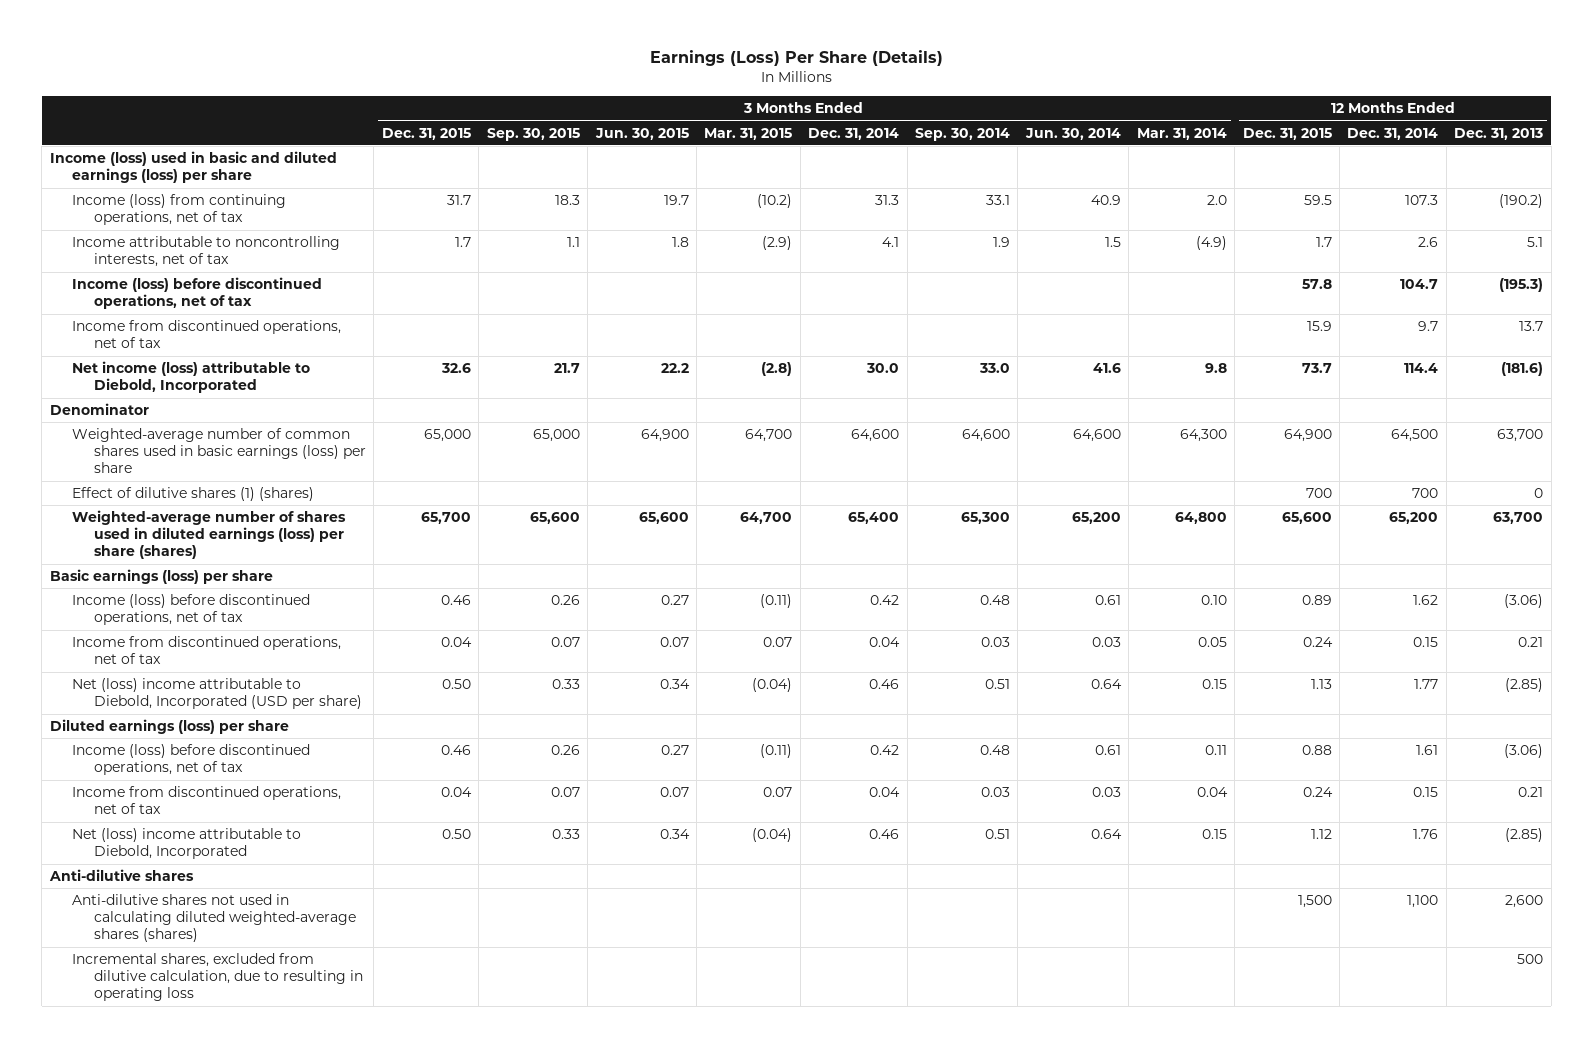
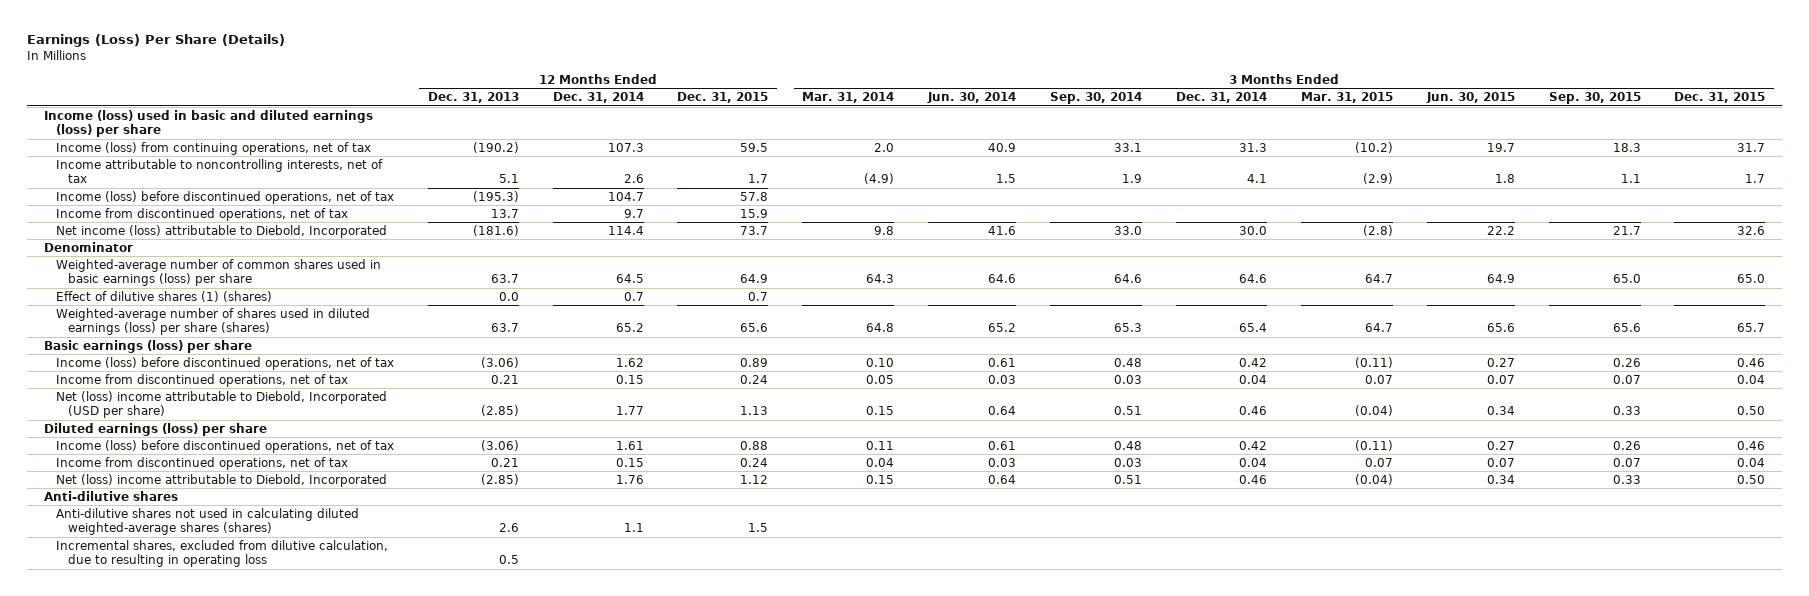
- | 3 Months Ended Dec. 31, 2015 | 3 Months Ended Sep. 30, 2015 | 3 Months Ended Jun. 30, 2015 | 3 Months Ended Mar. 31, 2015 | 3 Months Ended Dec. 31, 2014 | 3 Months Ended Sep. 30, 2014 | 3 Months Ended Jun. 30, 2014 | 3 Months Ended Mar. 31, 2014 | 12 Months Ended Dec. 31, 2015 | 12 Months Ended Dec. 31, 2014 | 12 Months Ended Dec. 31, 2013
+ | 12 Months Ended Dec. 31, 2013 | 12 Months Ended Dec. 31, 2014 | 12 Months Ended Dec. 31, 2015 | 3 Months Ended Mar. 31, 2014 | 3 Months Ended Jun. 30, 2014 | 3 Months Ended Sep. 30, 2014 | 3 Months Ended Dec. 31, 2014 | 3 Months Ended Mar. 31, 2015 | 3 Months Ended Jun. 30, 2015 | 3 Months Ended Sep. 30, 2015 | 3 Months Ended Dec. 31, 2015
- Weighted-average number of common shares used in basic earnings (loss) per share | 65,000 | 65,000 | 64,900 | 64,700 | 64,600 | 64,600 | 64,600 | 64,300 | 64,900 | 64,500 | 63,700
- Effect of dilutive shares (1) (shares) | | | | | | | | | 700 | 700 | 0
- Weighted-average number of shares used in diluted earnings (loss) per share (shares) | 65,700 | 65,600 | 65,600 | 64,700 | 65,400 | 65,300 | 65,200 | 64,800 | 65,600 | 65,200 | 63,700
+ Weighted-average number of common shares used in basic earnings (loss) per share | 63.7 | 64.5 | 64.9 | 64.3 | 64.6 | 64.6 | 64.6 | 64.7 | 64.9 | 65.0 | 65.0
+ Effect of dilutive shares (1) (shares) | 0.0 | 0.7 | 0.7 | | | | | | | |
+ Weighted-average number of shares used in diluted earnings (loss) per share (shares) | 63.7 | 65.2 | 65.6 | 64.8 | 65.2 | 65.3 | 65.4 | 64.7 | 65.6 | 65.6 | 65.7
- Anti-dilutive shares not used in calculating diluted weighted-average shares (shares) | | | | | | | | | 1,500 | 1,100 | 2,600
- Incremental shares, excluded from dilutive calculation, due to resulting in operating loss | | | | | | | | | | | 500
+ Anti-dilutive shares not used in calculating diluted weighted-average shares (shares) | 2.6 | 1.1 | 1.5 | | | | | | | |
+ Incremental shares, excluded from dilutive calculation, due to resulting in operating loss | 0.5 | | | | | | | | | |

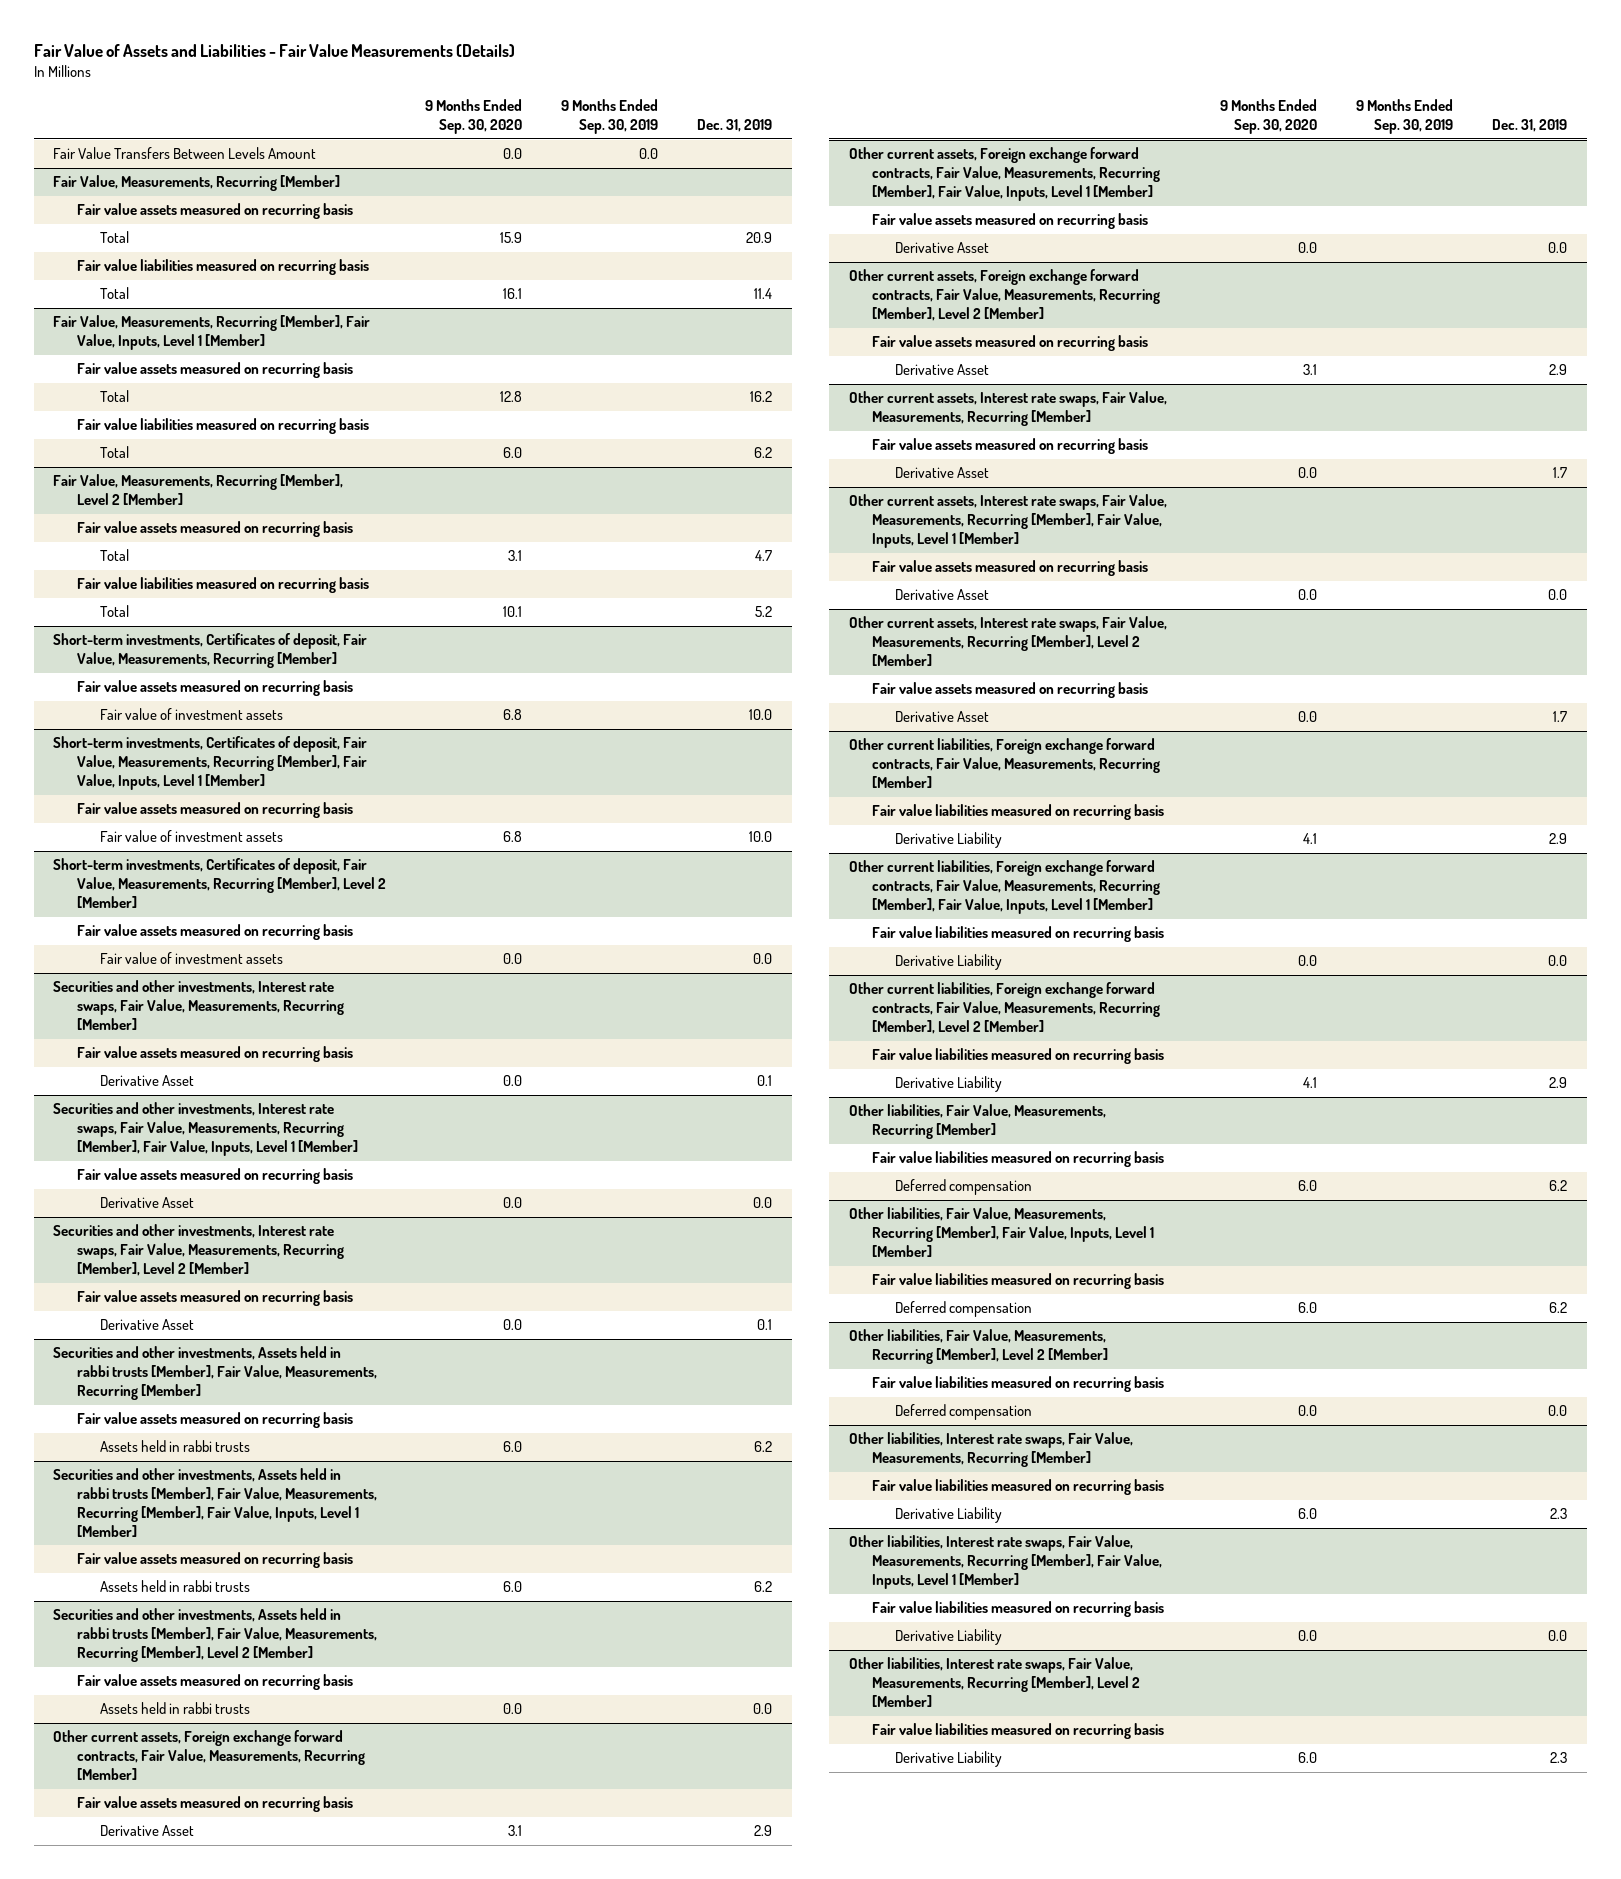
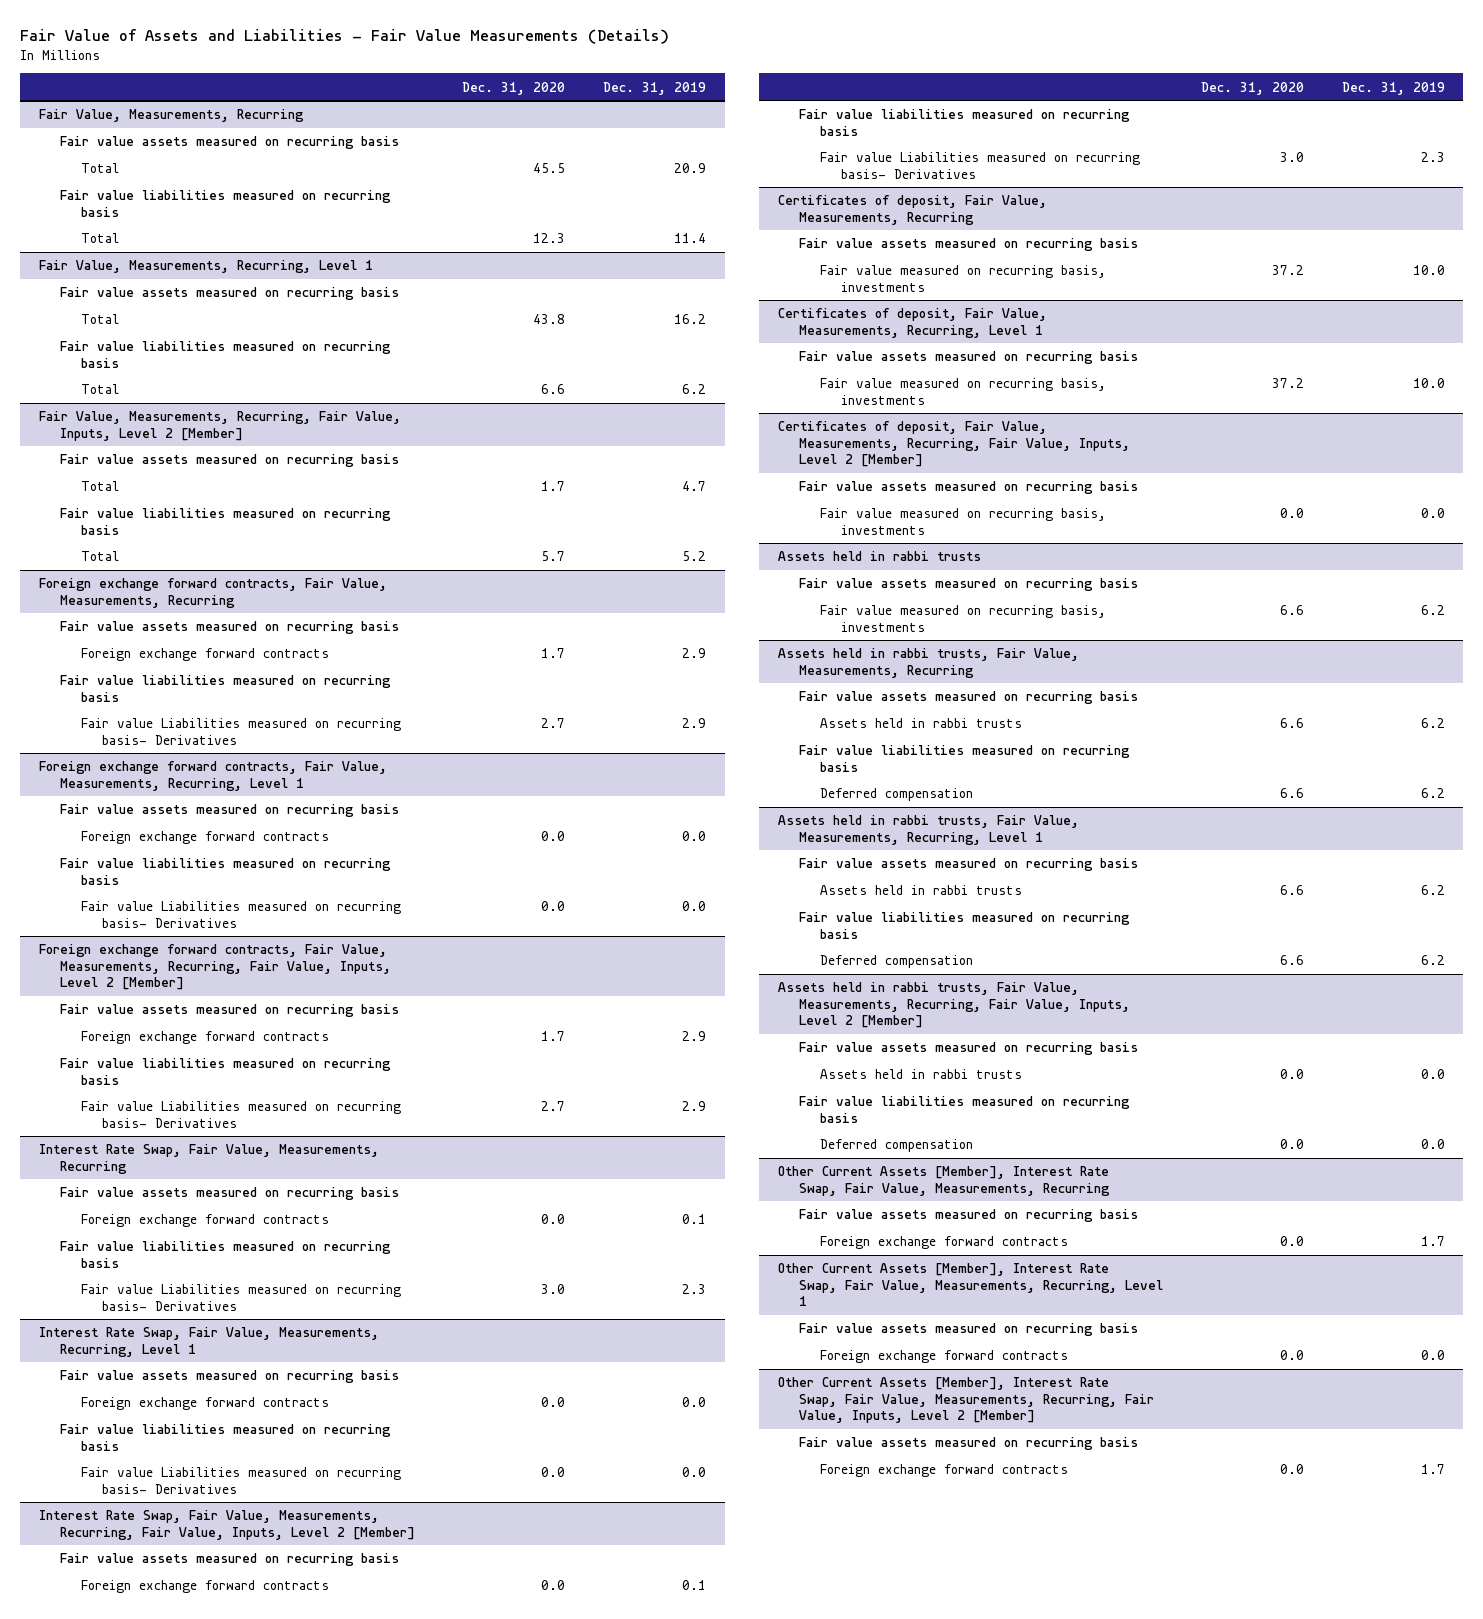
- | 9 Months Ended Sep. 30, 2020 | 9 Months Ended Sep. 30, 2019 | Dec. 31, 2019
+ | Dec. 31, 2020 | Dec. 31, 2019
- Fair Value Transfers Between Levels Amount | 0.0 | 0.0 |
- Fair Value, Measurements, Recurring [Member]
+ Fair Value, Measurements, Recurring
- Fair Value, Measurements, Recurring [Member], Fair Value, Inputs, Level 1 [Member]
+ Fair Value, Measurements, Recurring, Level 1
- Fair Value, Measurements, Recurring [Member], Level 2 [Member]
+ Fair Value, Measurements, Recurring, Fair Value, Inputs, Level 2 [Member]
- Short-term investments, Certificates of deposit, Fair Value, Measurements, Recurring [Member]
- Fair value assets measured on recurring basis
- Fair value of investment assets | 6.8 | | 10.0
- Short-term investments, Certificates of deposit, Fair Value, Measurements, Recurring [Member], Fair Value, Inputs, Level 1 [Member]
- Fair value assets measured on recurring basis
- Fair value of investment assets | 6.8 | | 10.0
- Short-term investments, Certificates of deposit, Fair Value, Measurements, Recurring [Member], Level 2 [Member]
- Fair value assets measured on recurring basis
- Fair value of investment assets | 0.0 | | 0.0
- Securities and other investments, Interest rate swaps, Fair Value, Measurements, Recurring [Member]
- Fair value assets measured on recurring basis
- Derivative Asset | 0.0 | | 0.1
- Securities and other investments, Interest rate swaps, Fair Value, Measurements, Recurring [Member], Fair Value, Inputs, Level 1 [Member]
+ Foreign exchange forward contracts, Fair Value, Measurements, Recurring
- Derivative Asset | 0.0 | | 0.0
- Securities and other investments, Interest rate swaps, Fair Value, Measurements, Recurring [Member], Level 2 [Member]
+ Foreign exchange forward contracts | 1.7 | 2.9
+ Fair value liabilities measured on recurring basis
+ Fair value Liabilities measured on recurring basis- Derivatives | 2.7 | 2.9
+ Foreign exchange forward contracts, Fair Value, Measurements, Recurring, Level 1
- Derivative Asset | 0.0 | | 0.1
- Securities and other investments, Assets held in rabbi trusts [Member], Fair Value, Measurements, Recurring [Member]
+ Foreign exchange forward contracts | 0.0 | 0.0
+ Fair value liabilities measured on recurring basis
+ Fair value Liabilities measured on recurring basis- Derivatives | 0.0 | 0.0
+ Foreign exchange forward contracts, Fair Value, Measurements, Recurring, Fair Value, Inputs, Level 2 [Member]
- Assets held in rabbi trusts | 6.0 | | 6.2
- Securities and other investments, Assets held in rabbi trusts [Member], Fair Value, Measurements, Recurring [Member], Fair Value, Inputs, Level 1 [Member]
+ Foreign exchange forward contracts | 1.7 | 2.9
+ Fair value liabilities measured on recurring basis
+ Fair value Liabilities measured on recurring basis- Derivatives | 2.7 | 2.9
+ Interest Rate Swap, Fair Value, Measurements, Recurring
- Assets held in rabbi trusts | 6.0 | | 6.2
- Securities and other investments, Assets held in rabbi trusts [Member], Fair Value, Measurements, Recurring [Member], Level 2 [Member]
+ Foreign exchange forward contracts | 0.0 | 0.1
+ Fair value liabilities measured on recurring basis
+ Fair value Liabilities measured on recurring basis- Derivatives | 3.0 | 2.3
+ Interest Rate Swap, Fair Value, Measurements, Recurring, Level 1
- Assets held in rabbi trusts | 0.0 | | 0.0
- Other current assets, Foreign exchange forward contracts, Fair Value, Measurements, Recurring [Member]
+ Foreign exchange forward contracts | 0.0 | 0.0
+ Fair value liabilities measured on recurring basis
+ Fair value Liabilities measured on recurring basis- Derivatives | 0.0 | 0.0
+ Interest Rate Swap, Fair Value, Measurements, Recurring, Fair Value, Inputs, Level 2 [Member]
- Derivative Asset | 3.1 | | 2.9
- Other current assets, Foreign exchange forward contracts, Fair Value, Measurements, Recurring [Member], Fair Value, Inputs, Level 1 [Member]
+ Foreign exchange forward contracts | 0.0 | 0.1
+ Fair value liabilities measured on recurring basis
+ Fair value Liabilities measured on recurring basis- Derivatives | 3.0 | 2.3
+ Certificates of deposit, Fair Value, Measurements, Recurring
- Derivative Asset | 0.0 | | 0.0
- Other current assets, Foreign exchange forward contracts, Fair Value, Measurements, Recurring [Member], Level 2 [Member]
+ Fair value measured on recurring basis, investments | 37.2 | 10.0
+ Certificates of deposit, Fair Value, Measurements, Recurring, Level 1
- Derivative Asset | 3.1 | | 2.9
- Other current assets, Interest rate swaps, Fair Value, Measurements, Recurring [Member]
+ Fair value measured on recurring basis, investments | 37.2 | 10.0
+ Certificates of deposit, Fair Value, Measurements, Recurring, Fair Value, Inputs, Level 2 [Member]
- Derivative Asset | 0.0 | | 1.7
- Other current assets, Interest rate swaps, Fair Value, Measurements, Recurring [Member], Fair Value, Inputs, Level 1 [Member]
+ Fair value measured on recurring basis, investments | 0.0 | 0.0
+ Assets held in rabbi trusts
- Derivative Asset | 0.0 | | 0.0
- Other current assets, Interest rate swaps, Fair Value, Measurements, Recurring [Member], Level 2 [Member]
+ Fair value measured on recurring basis, investments | 6.6 | 6.2
+ Assets held in rabbi trusts, Fair Value, Measurements, Recurring
- Derivative Asset | 0.0 | | 1.7
- Other current liabilities, Foreign exchange forward contracts, Fair Value, Measurements, Recurring [Member]
- Fair value liabilities measured on recurring basis
- Derivative Liability | 4.1 | | 2.9
- Other current liabilities, Foreign exchange forward contracts, Fair Value, Measurements, Recurring [Member], Fair Value, Inputs, Level 1 [Member]
- Fair value liabilities measured on recurring basis
- Derivative Liability | 0.0 | | 0.0
- Other current liabilities, Foreign exchange forward contracts, Fair Value, Measurements, Recurring [Member], Level 2 [Member]
- Fair value liabilities measured on recurring basis
- Derivative Liability | 4.1 | | 2.9
- Other liabilities, Fair Value, Measurements, Recurring [Member]
+ Assets held in rabbi trusts | 6.6 | 6.2
- Other liabilities, Fair Value, Measurements, Recurring [Member], Fair Value, Inputs, Level 1 [Member]
+ Assets held in rabbi trusts, Fair Value, Measurements, Recurring, Level 1
+ Fair value assets measured on recurring basis
+ Assets held in rabbi trusts | 6.6 | 6.2
- Other liabilities, Fair Value, Measurements, Recurring [Member], Level 2 [Member]
+ Assets held in rabbi trusts, Fair Value, Measurements, Recurring, Fair Value, Inputs, Level 2 [Member]
+ Fair value assets measured on recurring basis
+ Assets held in rabbi trusts | 0.0 | 0.0
- Other liabilities, Interest rate swaps, Fair Value, Measurements, Recurring [Member]
- Fair value liabilities measured on recurring basis
- Derivative Liability | 6.0 | | 2.3
- Other liabilities, Interest rate swaps, Fair Value, Measurements, Recurring [Member], Fair Value, Inputs, Level 1 [Member]
- Fair value liabilities measured on recurring basis
- Derivative Liability | 0.0 | | 0.0
- Other liabilities, Interest rate swaps, Fair Value, Measurements, Recurring [Member], Level 2 [Member]
- Fair value liabilities measured on recurring basis
- Derivative Liability | 6.0 | | 2.3
+ Other Current Assets [Member], Interest Rate Swap, Fair Value, Measurements, Recurring
+ Fair value assets measured on recurring basis
+ Foreign exchange forward contracts | 0.0 | 1.7
+ Other Current Assets [Member], Interest Rate Swap, Fair Value, Measurements, Recurring, Level 1
+ Fair value assets measured on recurring basis
+ Foreign exchange forward contracts | 0.0 | 0.0
+ Other Current Assets [Member], Interest Rate Swap, Fair Value, Measurements, Recurring, Fair Value, Inputs, Level 2 [Member]
+ Fair value assets measured on recurring basis
+ Foreign exchange forward contracts | 0.0 | 1.7

